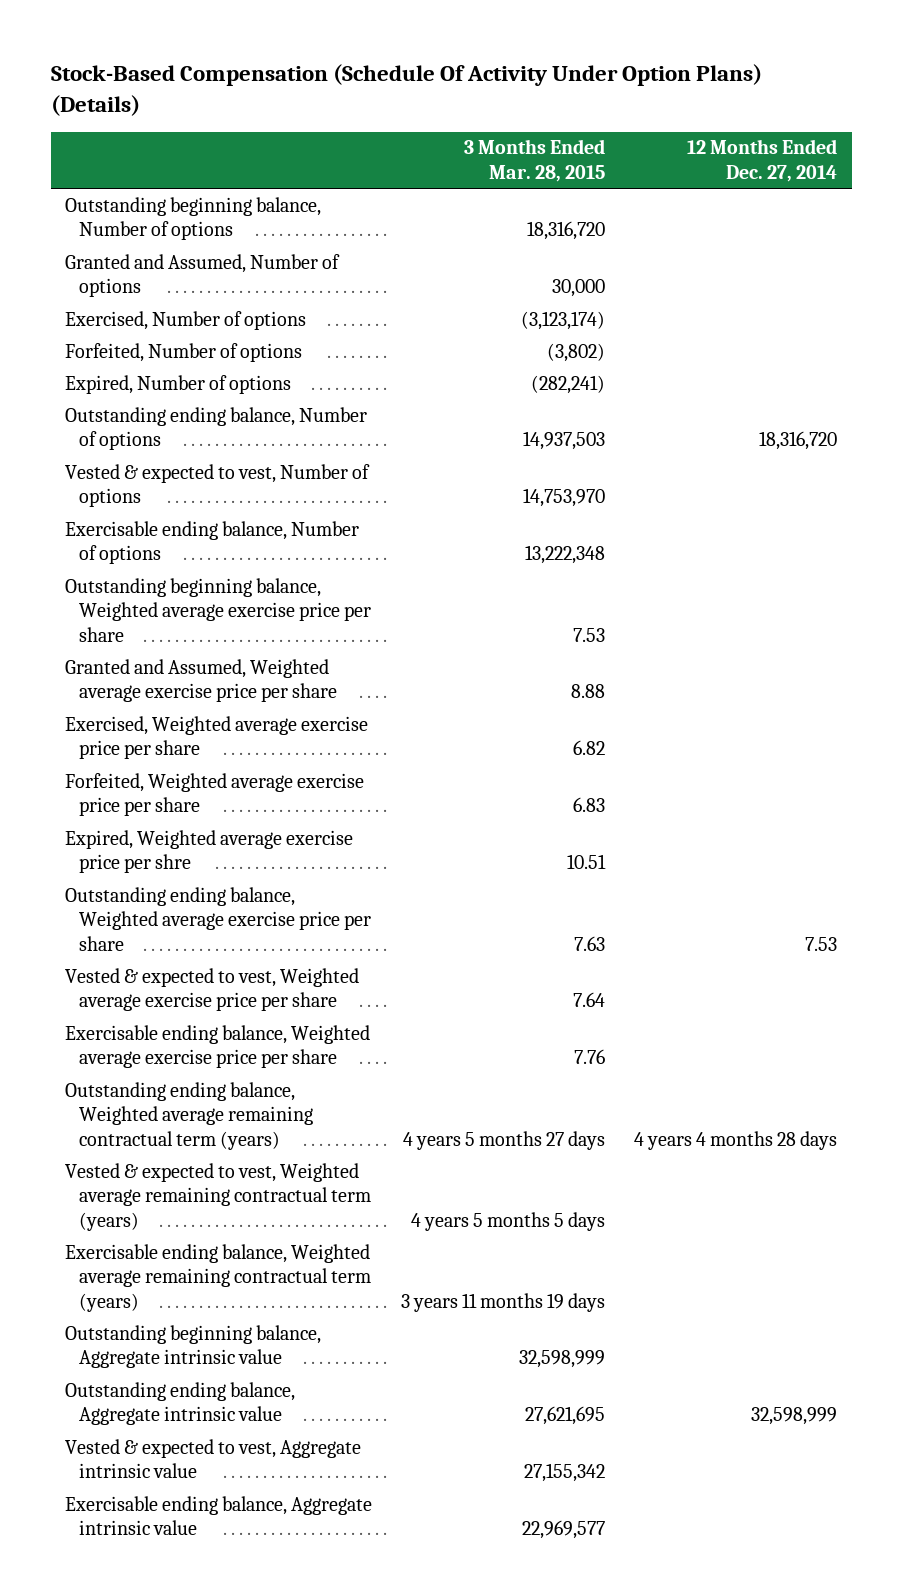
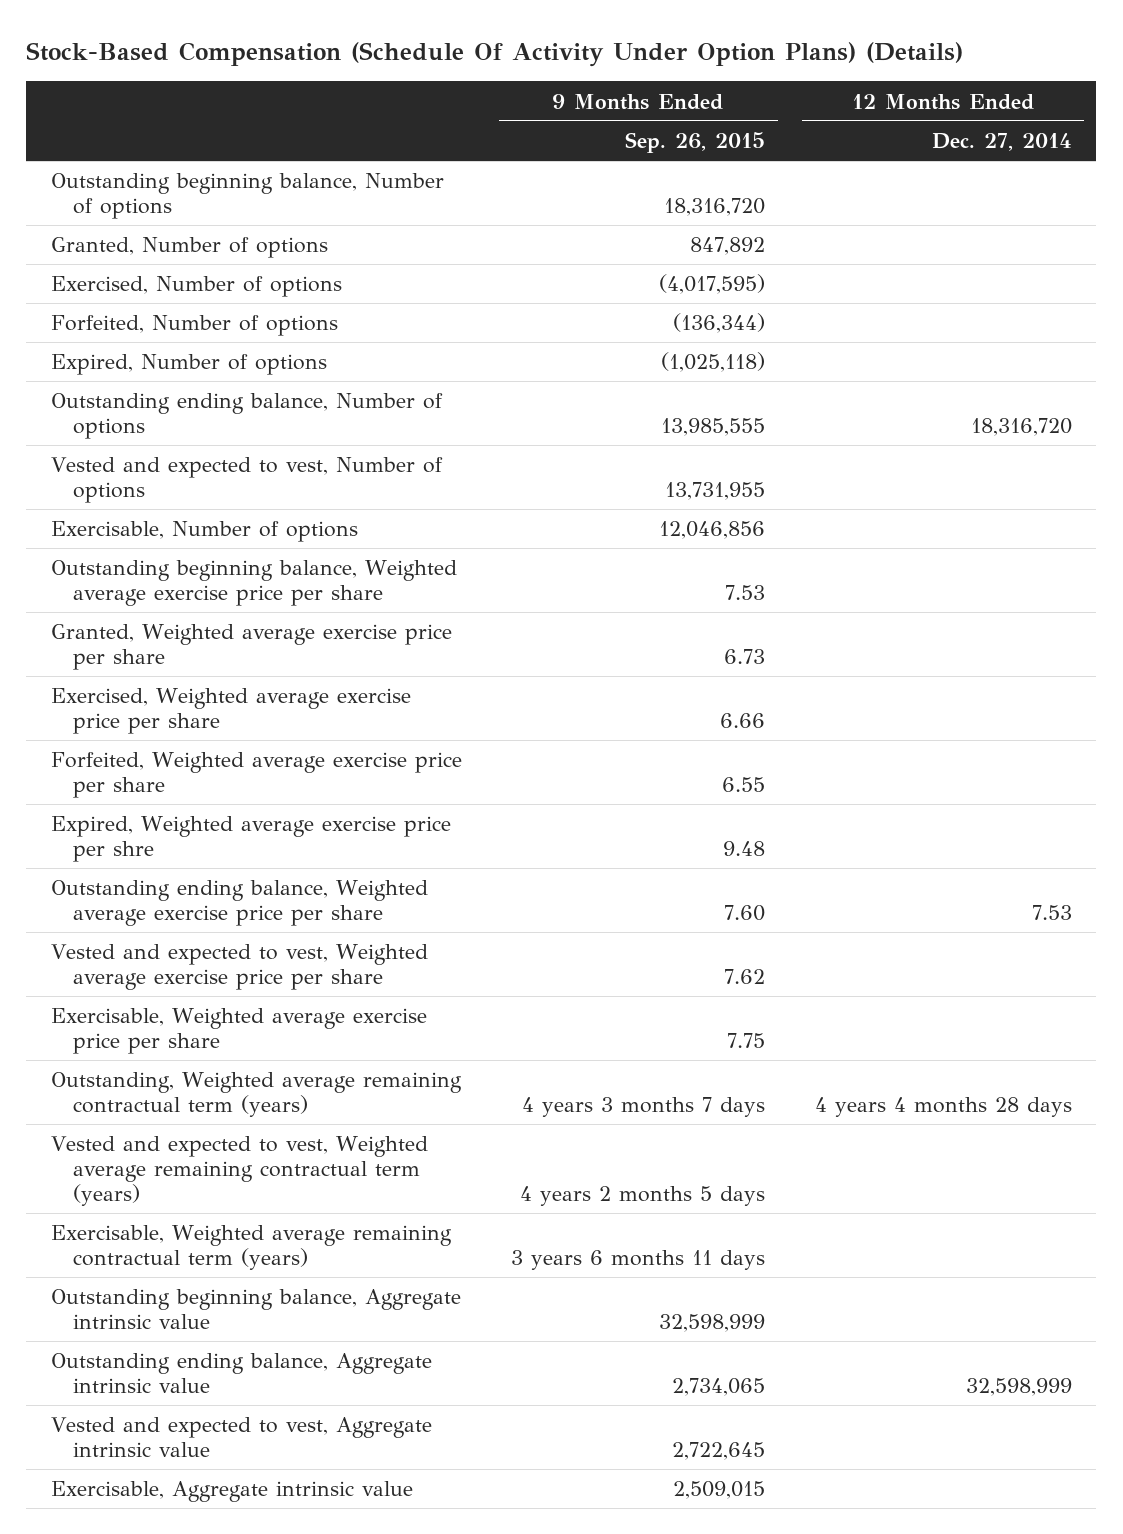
- | 3 Months Ended Mar. 28, 2015 | 12 Months Ended Dec. 27, 2014
+ | 9 Months Ended Sep. 26, 2015 | 12 Months Ended Dec. 27, 2014
- Granted and Assumed, Number of options | 30,000 |
+ Granted, Number of options | 847,892 |
- Vested & expected to vest, Number of options | 14,753,970 |
- Exercisable ending balance, Number of options | 13,222,348 |
+ Vested and expected to vest, Number of options | 13,731,955 |
+ Exercisable, Number of options | 12,046,856 |
- Granted and Assumed, Weighted average exercise price per share | 8.88 |
+ Granted, Weighted average exercise price per share | 6.73 |
- Vested & expected to vest, Weighted average exercise price per share | 7.64 |
- Exercisable ending balance, Weighted average exercise price per share | 7.76 |
- Outstanding ending balance, Weighted average remaining contractual term (years) | 4 years 5 months 27 days | 4 years 4 months 28 days
- Vested & expected to vest, Weighted average remaining contractual term (years) | 4 years 5 months 5 days |
- Exercisable ending balance, Weighted average remaining contractual term (years) | 3 years 11 months 19 days |
+ Vested and expected to vest, Weighted average exercise price per share | 7.62 |
+ Exercisable, Weighted average exercise price per share | 7.75 |
+ Outstanding, Weighted average remaining contractual term (years) | 4 years 3 months 7 days | 4 years 4 months 28 days
+ Vested and expected to vest, Weighted average remaining contractual term (years) | 4 years 2 months 5 days |
+ Exercisable, Weighted average remaining contractual term (years) | 3 years 6 months 11 days |
- Vested & expected to vest, Aggregate intrinsic value | 27,155,342 |
- Exercisable ending balance, Aggregate intrinsic value | 22,969,577 |
+ Vested and expected to vest, Aggregate intrinsic value | 2,722,645 |
+ Exercisable, Aggregate intrinsic value | 2,509,015 |

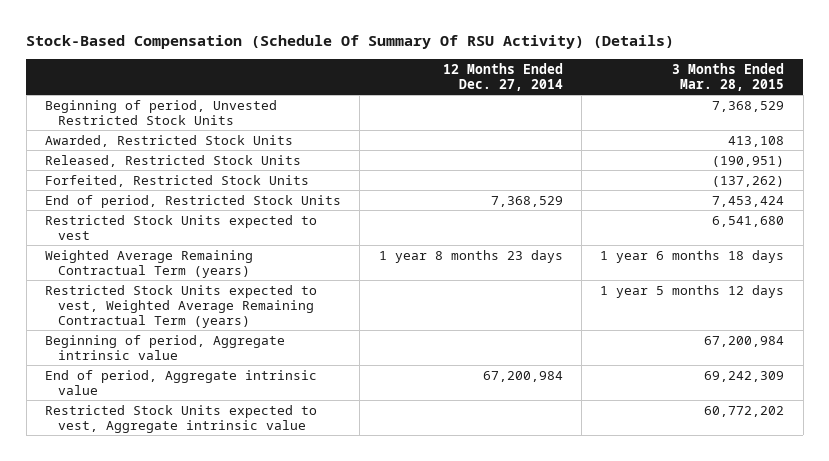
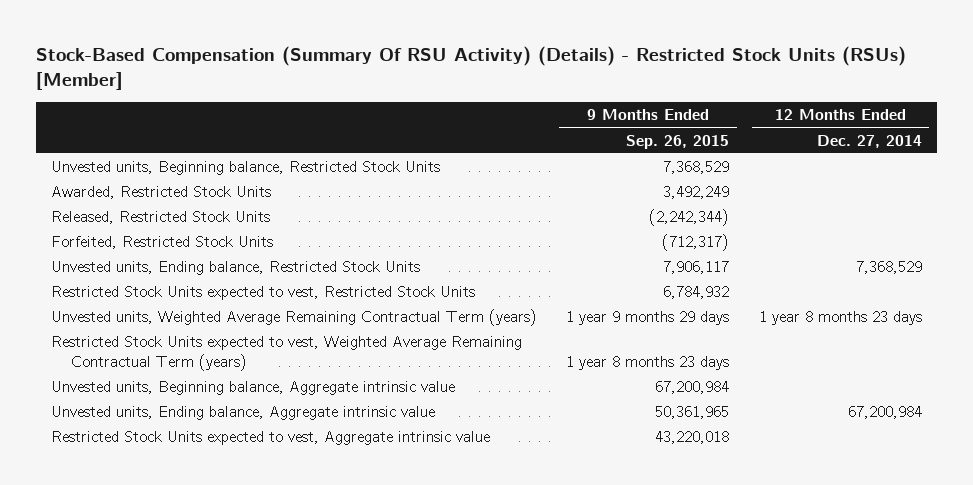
- Stock-Based Compensation (Schedule Of Summary Of RSU Activity) (Details)
+ Stock-Based Compensation (Summary Of RSU Activity) (Details) - Restricted Stock Units (RSUs) [Member]
- | 12 Months Ended Dec. 27, 2014 | 3 Months Ended Mar. 28, 2015
+ | 9 Months Ended Sep. 26, 2015 | 12 Months Ended Dec. 27, 2014
- Beginning of period, Unvested Restricted Stock Units | | 7,368,529
+ Unvested units, Beginning balance, Restricted Stock Units | 7,368,529 |
- End of period, Restricted Stock Units | 7,368,529 | 7,453,424
- Restricted Stock Units expected to vest | | 6,541,680
- Weighted Average Remaining Contractual Term (years) | 1 year 8 months 23 days | 1 year 6 months 18 days
+ Unvested units, Ending balance, Restricted Stock Units | 7,906,117 | 7,368,529
+ Restricted Stock Units expected to vest, Restricted Stock Units | 6,784,932 |
+ Unvested units, Weighted Average Remaining Contractual Term (years) | 1 year 9 months 29 days | 1 year 8 months 23 days
- Beginning of period, Aggregate intrinsic value | | 67,200,984
- End of period, Aggregate intrinsic value | 67,200,984 | 69,242,309
+ Unvested units, Beginning balance, Aggregate intrinsic value | 67,200,984 |
+ Unvested units, Ending balance, Aggregate intrinsic value | 50,361,965 | 67,200,984

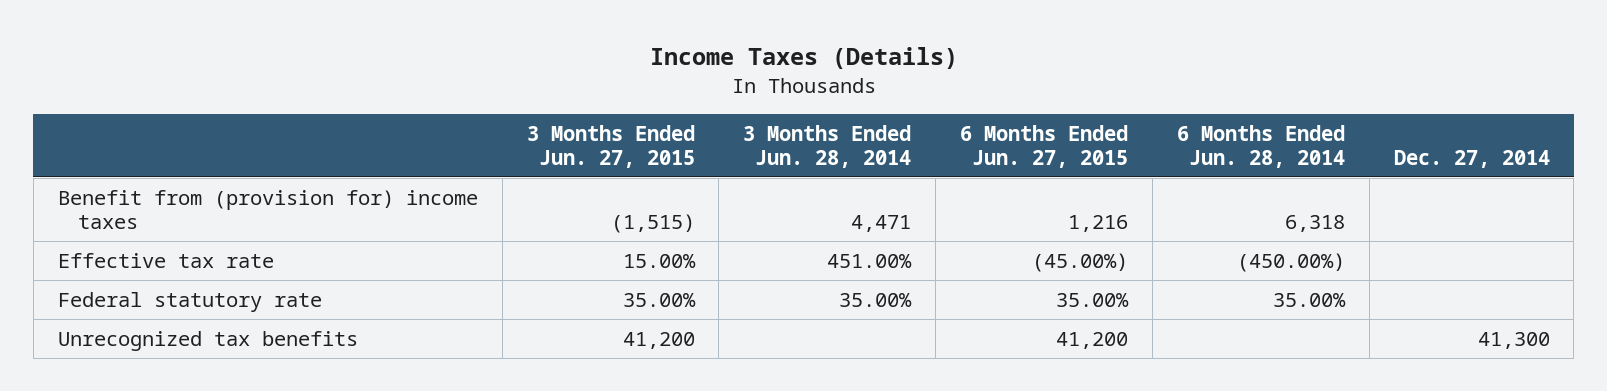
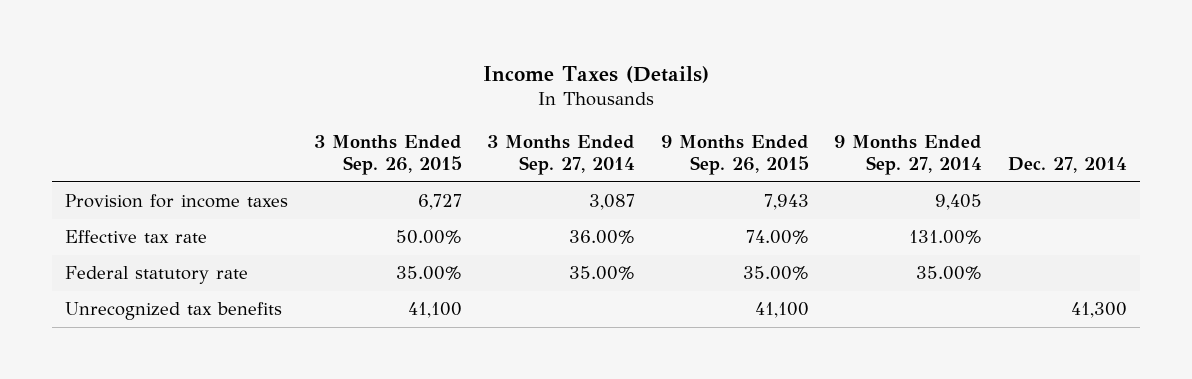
- | 3 Months Ended Jun. 27, 2015 | 3 Months Ended Jun. 28, 2014 | 6 Months Ended Jun. 27, 2015 | 6 Months Ended Jun. 28, 2014 | Dec. 27, 2014
+ | 3 Months Ended Sep. 26, 2015 | 3 Months Ended Sep. 27, 2014 | 9 Months Ended Sep. 26, 2015 | 9 Months Ended Sep. 27, 2014 | Dec. 27, 2014
- Benefit from (provision for) income taxes | (1,515) | 4,471 | 1,216 | 6,318 |
+ Provision for income taxes | 6,727 | 3,087 | 7,943 | 9,405 |

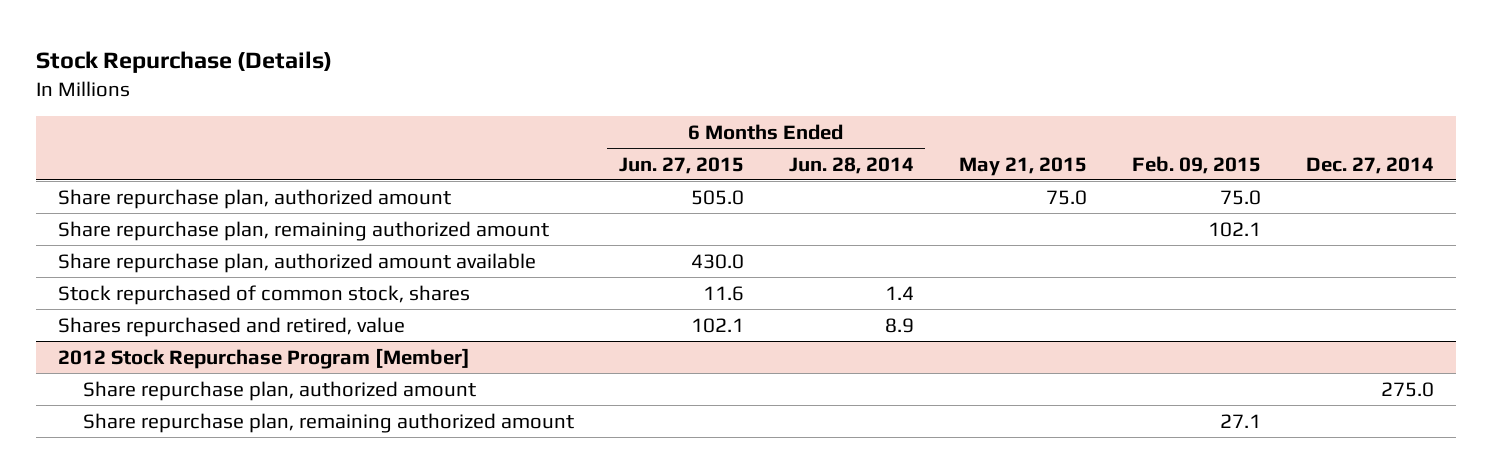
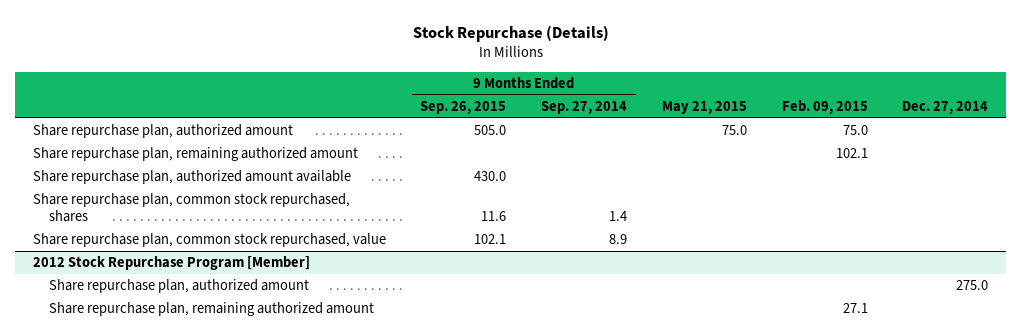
- | 6 Months Ended Jun. 27, 2015 | 6 Months Ended Jun. 28, 2014 | May 21, 2015 | Feb. 09, 2015 | Dec. 27, 2014
+ | 9 Months Ended Sep. 26, 2015 | 9 Months Ended Sep. 27, 2014 | May 21, 2015 | Feb. 09, 2015 | Dec. 27, 2014
- Stock repurchased of common stock, shares | 11.6 | 1.4 | | |
- Shares repurchased and retired, value | 102.1 | 8.9 | | |
+ Share repurchase plan, common stock repurchased, shares | 11.6 | 1.4 | | |
+ Share repurchase plan, common stock repurchased, value | 102.1 | 8.9 | | |

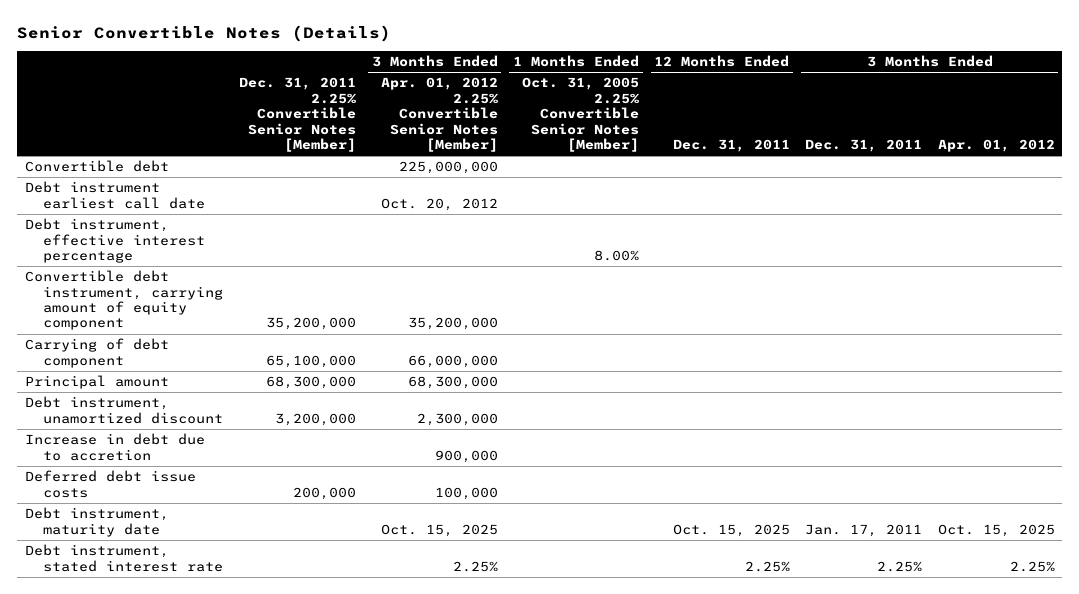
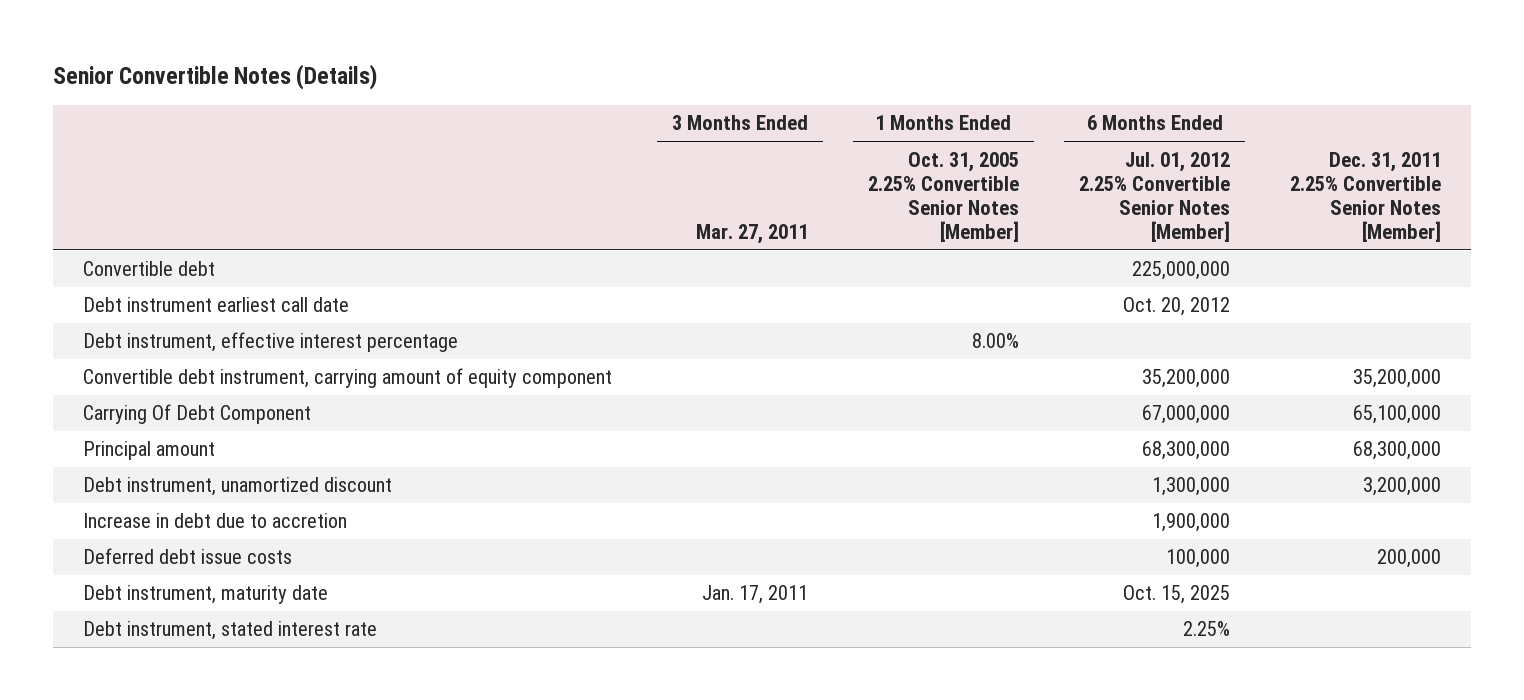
- | Dec. 31, 2011 2.25% Convertible Senior Notes [Member] | 3 Months Ended Apr. 01, 2012 2.25% Convertible Senior Notes [Member] | 1 Months Ended Oct. 31, 2005 2.25% Convertible Senior Notes [Member] | 12 Months Ended Dec. 31, 2011 | 3 Months Ended Dec. 31, 2011 | 3 Months Ended Apr. 01, 2012
+ | 3 Months Ended Mar. 27, 2011 | 1 Months Ended Oct. 31, 2005 2.25% Convertible Senior Notes [Member] | 6 Months Ended Jul. 01, 2012 2.25% Convertible Senior Notes [Member] | Dec. 31, 2011 2.25% Convertible Senior Notes [Member]
- Carrying of debt component | 65,100,000 | 66,000,000 | | | |
+ Carrying Of Debt Component | | | 67,000,000 | 65,100,000

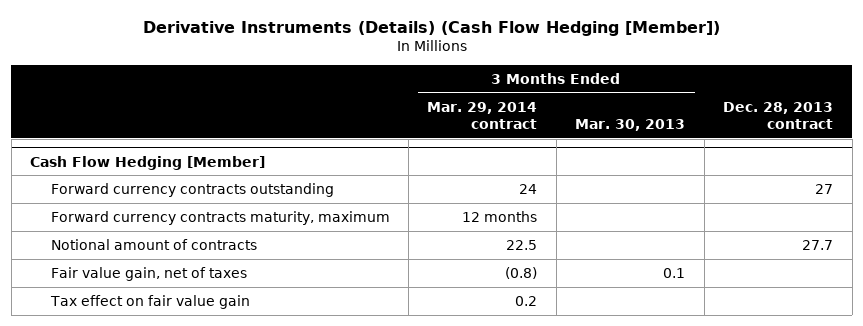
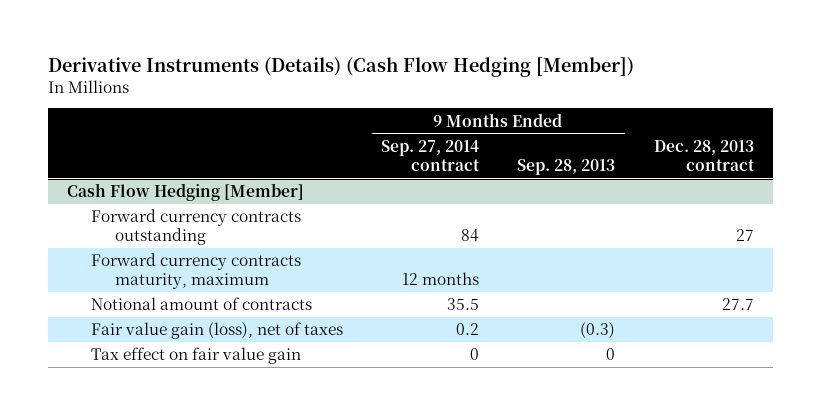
- | 3 Months Ended Mar. 29, 2014 contract | 3 Months Ended Mar. 30, 2013 | Dec. 28, 2013 contract
+ | 9 Months Ended Sep. 27, 2014 contract | 9 Months Ended Sep. 28, 2013 | Dec. 28, 2013 contract
@ Cash Flow Hedging [Member]
- Fair value gain, net of taxes | (0.8) | 0.1 |
+ Fair value gain (loss), net of taxes | 0.2 | (0.3) |

